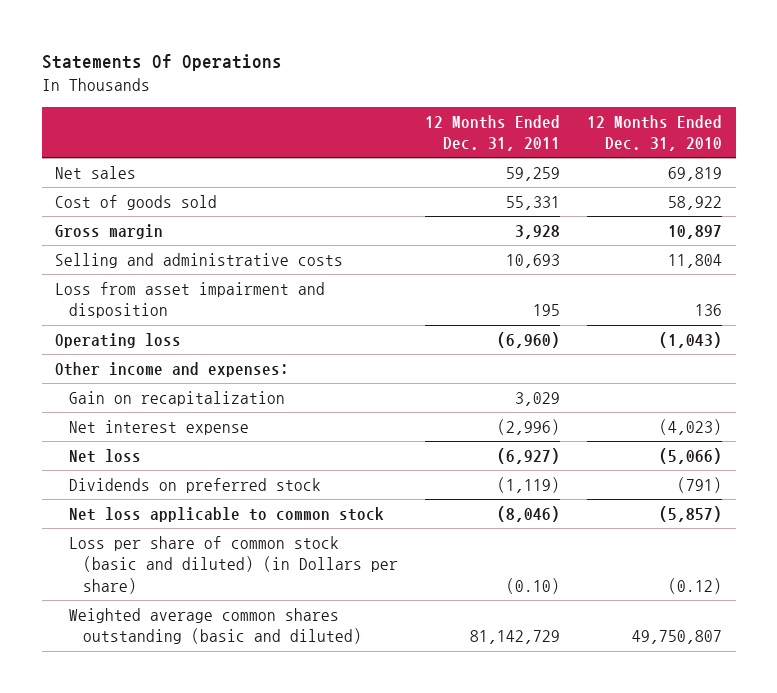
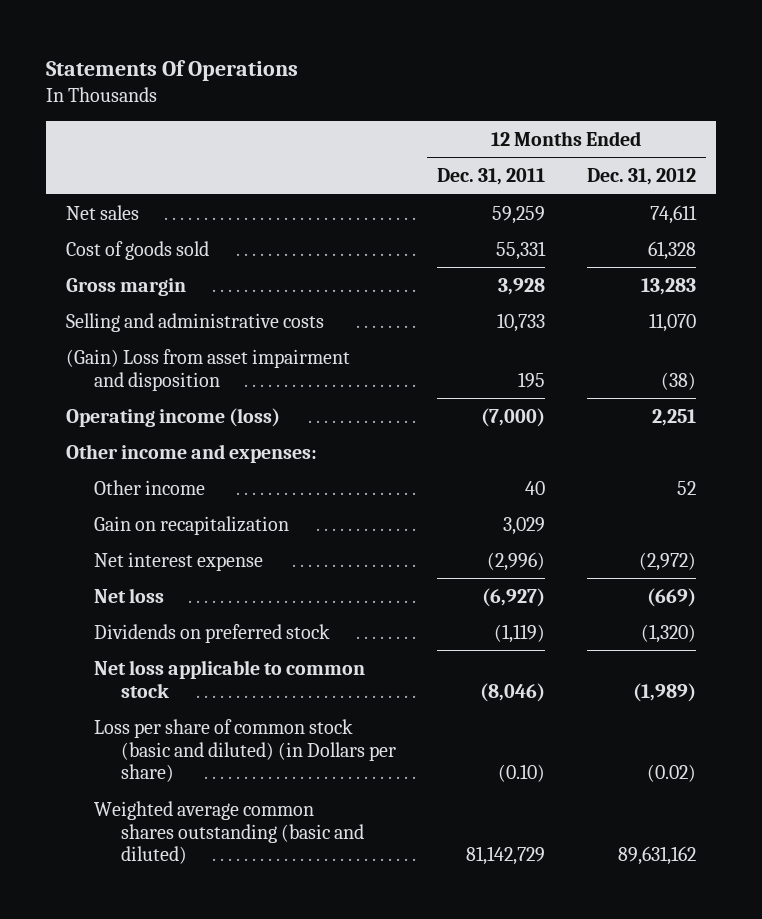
- | 12 Months Ended Dec. 31, 2011 | 12 Months Ended Dec. 31, 2010
+ | 12 Months Ended Dec. 31, 2011 | 12 Months Ended Dec. 31, 2012
- Selling and administrative costs | 10,693 | 11,804
- Loss from asset impairment and disposition | 195 | 136
- Operating loss | (6,960) | (1,043)
+ Selling and administrative costs | 10,733 | 11,070
+ (Gain) Loss from asset impairment and disposition | 195 | (38)
+ Operating income (loss) | (7,000) | 2,251
+ Other income | 40 | 52

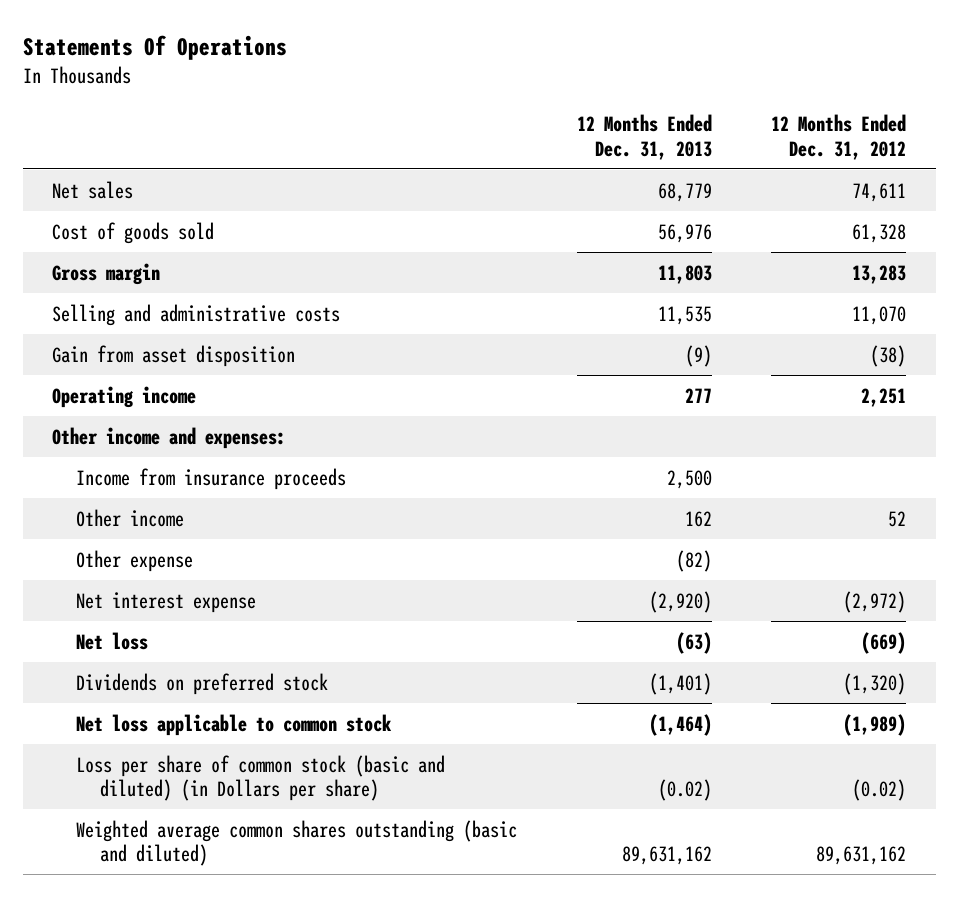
- | 12 Months Ended Dec. 31, 2011 | 12 Months Ended Dec. 31, 2012
+ | 12 Months Ended Dec. 31, 2013 | 12 Months Ended Dec. 31, 2012
- (Gain) Loss from asset impairment and disposition | 195 | (38)
- Operating income (loss) | (7,000) | 2,251
+ Gain from asset disposition | (9) | (38)
+ Operating income | 277 | 2,251
+ Income from insurance proceeds | 2,500 |
- Gain on recapitalization | 3,029 |
+ Other expense | (82) |

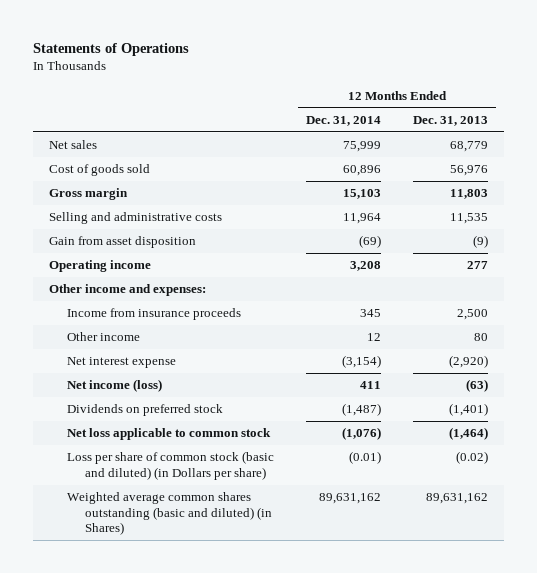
- Statements Of Operations
+ Statements of Operations
- | 12 Months Ended Dec. 31, 2013 | 12 Months Ended Dec. 31, 2012
+ | 12 Months Ended Dec. 31, 2014 | 12 Months Ended Dec. 31, 2013
- Other income | 162 | 52
- Other expense | (82) |
+ Other income | 12 | 80
- Net loss | (63) | (669)
+ Net income (loss) | 411 | (63)
- Weighted average common shares outstanding (basic and diluted) | 89,631,162 | 89,631,162
+ Weighted average common shares outstanding (basic and diluted) (in Shares) | 89,631,162 | 89,631,162

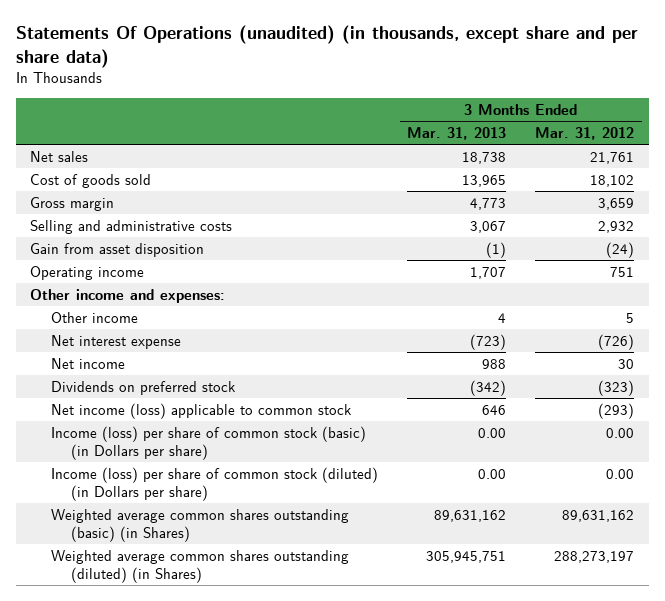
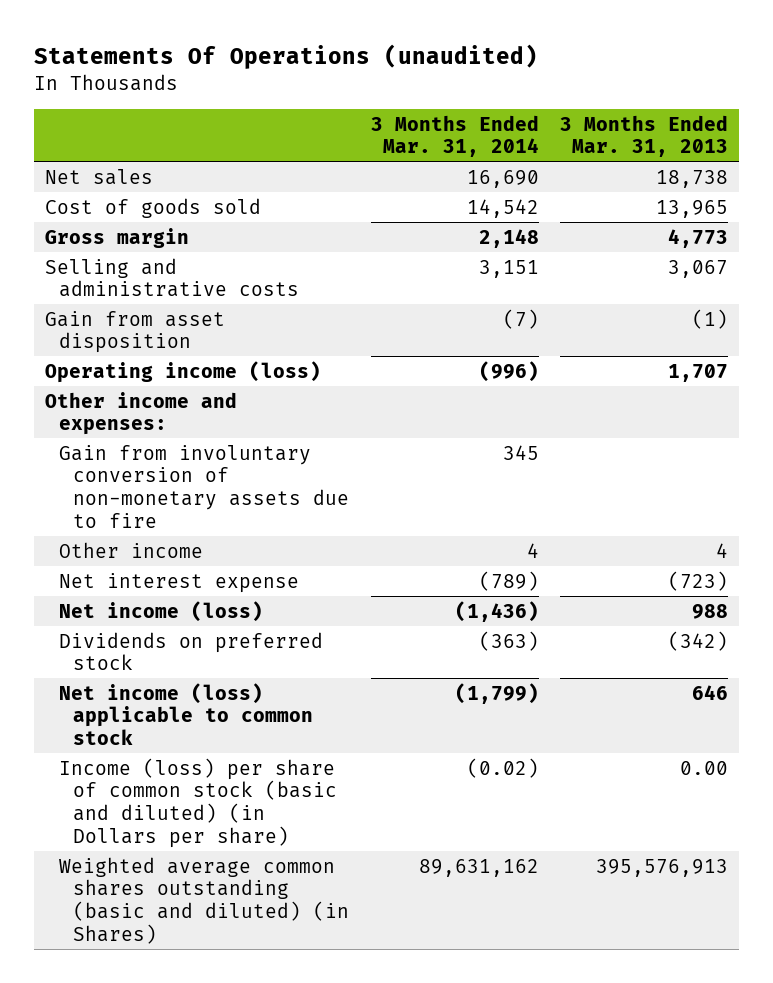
- Statements Of Operations (unaudited) (in thousands, except share and per share data)
+ Statements Of Operations (unaudited)
- | 3 Months Ended Mar. 31, 2013 | 3 Months Ended Mar. 31, 2012
+ | 3 Months Ended Mar. 31, 2014 | 3 Months Ended Mar. 31, 2013
- Operating income | 1,707 | 751
+ Operating income (loss) | (996) | 1,707
+ Gain from involuntary conversion of non-monetary assets due to fire | 345 |
- Net income | 988 | 30
+ Net income (loss) | (1,436) | 988
- Income (loss) per share of common stock (basic) (in Dollars per share) | 0.00 | 0.00
- Income (loss) per share of common stock (diluted) (in Dollars per share) | 0.00 | 0.00
- Weighted average common shares outstanding (basic) (in Shares) | 89,631,162 | 89,631,162
- Weighted average common shares outstanding (diluted) (in Shares) | 305,945,751 | 288,273,197
+ Income (loss) per share of common stock (basic and diluted) (in Dollars per share) | (0.02) | 0.00
+ Weighted average common shares outstanding (basic and diluted) (in Shares) | 89,631,162 | 395,576,913

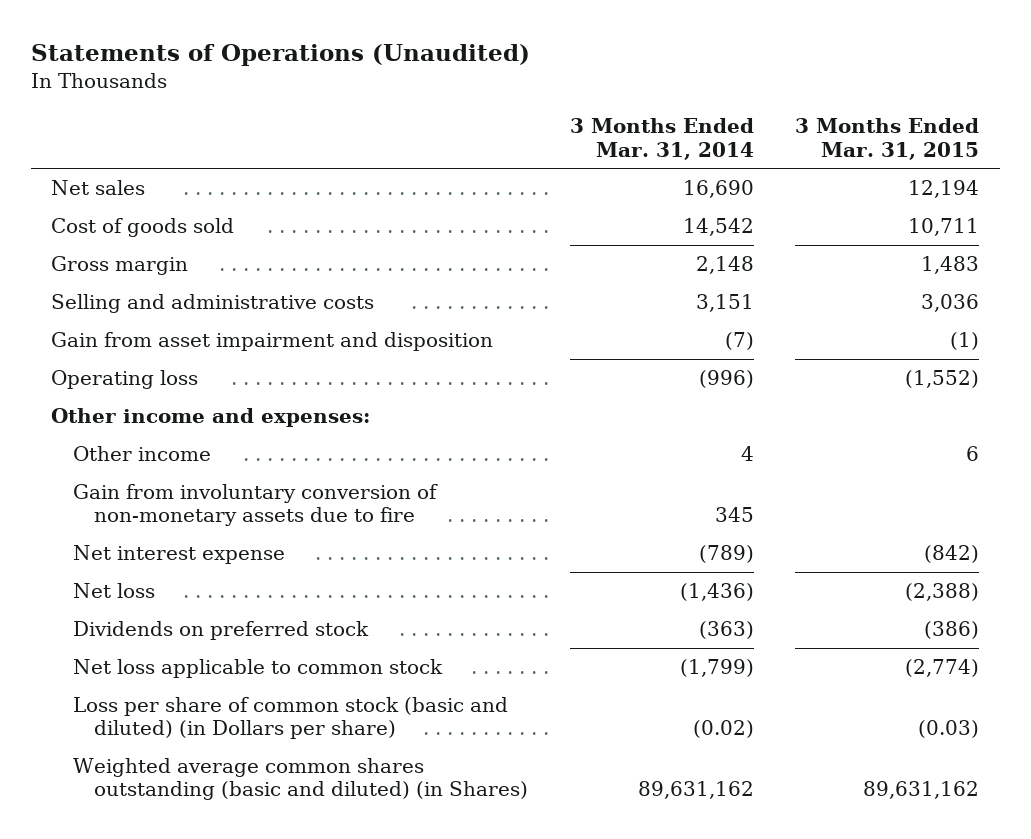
- Statements Of Operations (unaudited)
+ Statements of Operations (Unaudited)
- | 3 Months Ended Mar. 31, 2014 | 3 Months Ended Mar. 31, 2013
+ | 3 Months Ended Mar. 31, 2014 | 3 Months Ended Mar. 31, 2015
- Gain from asset disposition | (7) | (1)
- Operating income (loss) | (996) | 1,707
+ Gain from asset impairment and disposition | (7) | (1)
+ Operating loss | (996) | (1,552)
moved down: Gain from involuntary conversion of non-monetary assets due to fire | 345 |
- Net income (loss) | (1,436) | 988
+ Net loss | (1,436) | (2,388)
- Net income (loss) applicable to common stock | (1,799) | 646
- Income (loss) per share of common stock (basic and diluted) (in Dollars per share) | (0.02) | 0.00
+ Net loss applicable to common stock | (1,799) | (2,774)
+ Loss per share of common stock (basic and diluted) (in Dollars per share) | (0.02) | (0.03)

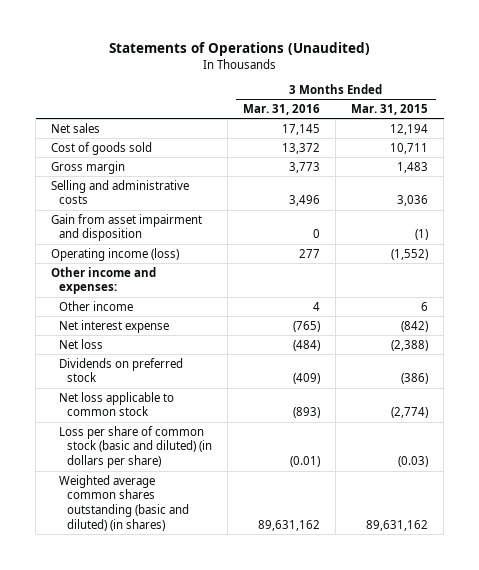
- | 3 Months Ended Mar. 31, 2014 | 3 Months Ended Mar. 31, 2015
+ | 3 Months Ended Mar. 31, 2016 | 3 Months Ended Mar. 31, 2015
- Operating loss | (996) | (1,552)
+ Operating income (loss) | 277 | (1,552)
- Gain from involuntary conversion of non-monetary assets due to fire | 345 |
- Loss per share of common stock (basic and diluted) (in Dollars per share) | (0.02) | (0.03)
- Weighted average common shares outstanding (basic and diluted) (in Shares) | 89,631,162 | 89,631,162
+ Loss per share of common stock (basic and diluted) (in dollars per share) | (0.01) | (0.03)
+ Weighted average common shares outstanding (basic and diluted) (in shares) | 89,631,162 | 89,631,162

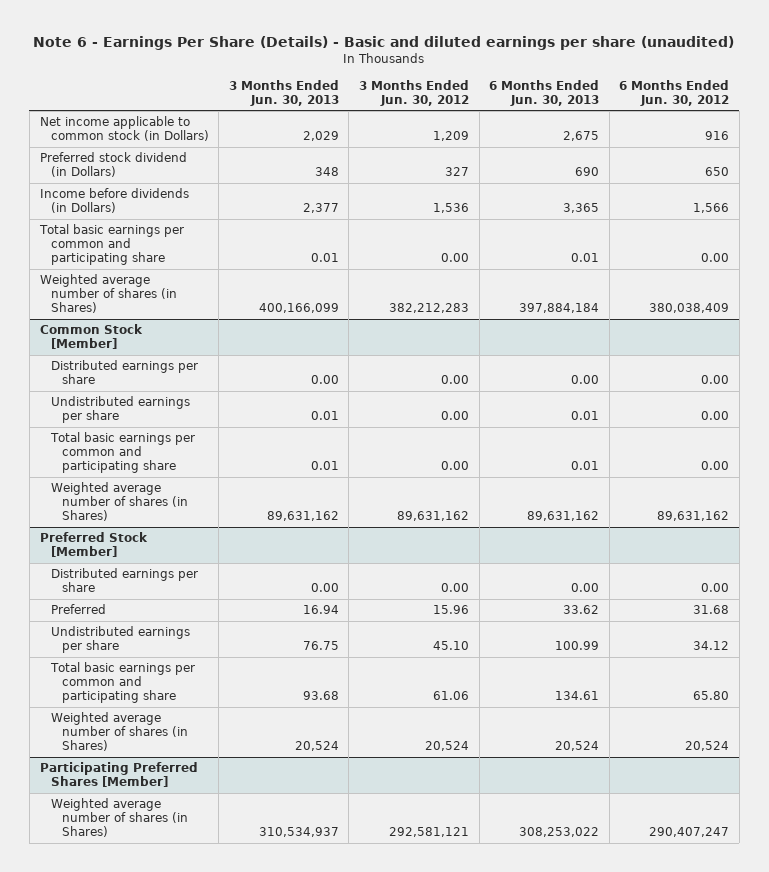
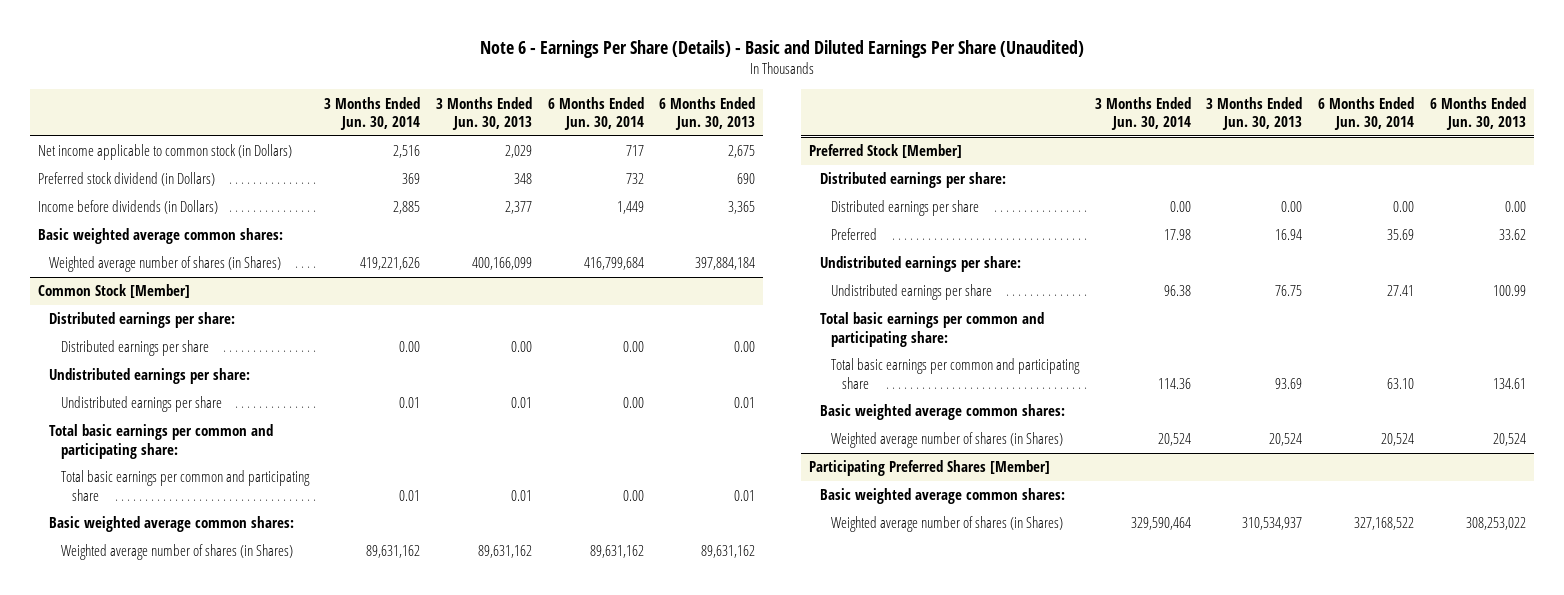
- Note 6 - Earnings Per Share (Details) - Basic and diluted earnings per share (unaudited)
+ Note 6 - Earnings Per Share (Details) - Basic and Diluted Earnings Per Share (Unaudited)
- | 3 Months Ended Jun. 30, 2013 | 3 Months Ended Jun. 30, 2012 | 6 Months Ended Jun. 30, 2013 | 6 Months Ended Jun. 30, 2012
+ | 3 Months Ended Jun. 30, 2014 | 3 Months Ended Jun. 30, 2013 | 6 Months Ended Jun. 30, 2014 | 6 Months Ended Jun. 30, 2013
- Total basic earnings per common and participating share | 0.01 | 0.00 | 0.01 | 0.00
+ Basic weighted average common shares:
@ Common Stock [Member]
+ Distributed earnings per share:
+ Undistributed earnings per share:
+ Total basic earnings per common and participating share:
+ Basic weighted average common shares:
@ Preferred Stock [Member]
+ Distributed earnings per share:
+ Undistributed earnings per share:
- Total basic earnings per common and participating share | 93.68 | 61.06 | 134.61 | 65.80
+ Total basic earnings per common and participating share:
+ Total basic earnings per common and participating share | 114.36 | 93.69 | 63.10 | 134.61
+ Basic weighted average common shares:
@ Participating Preferred Shares [Member]
+ Basic weighted average common shares:

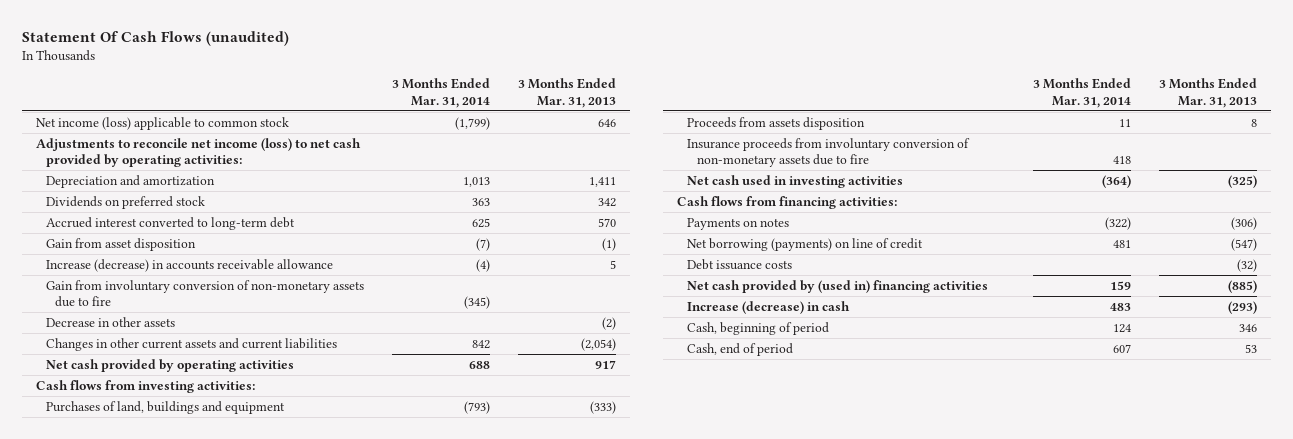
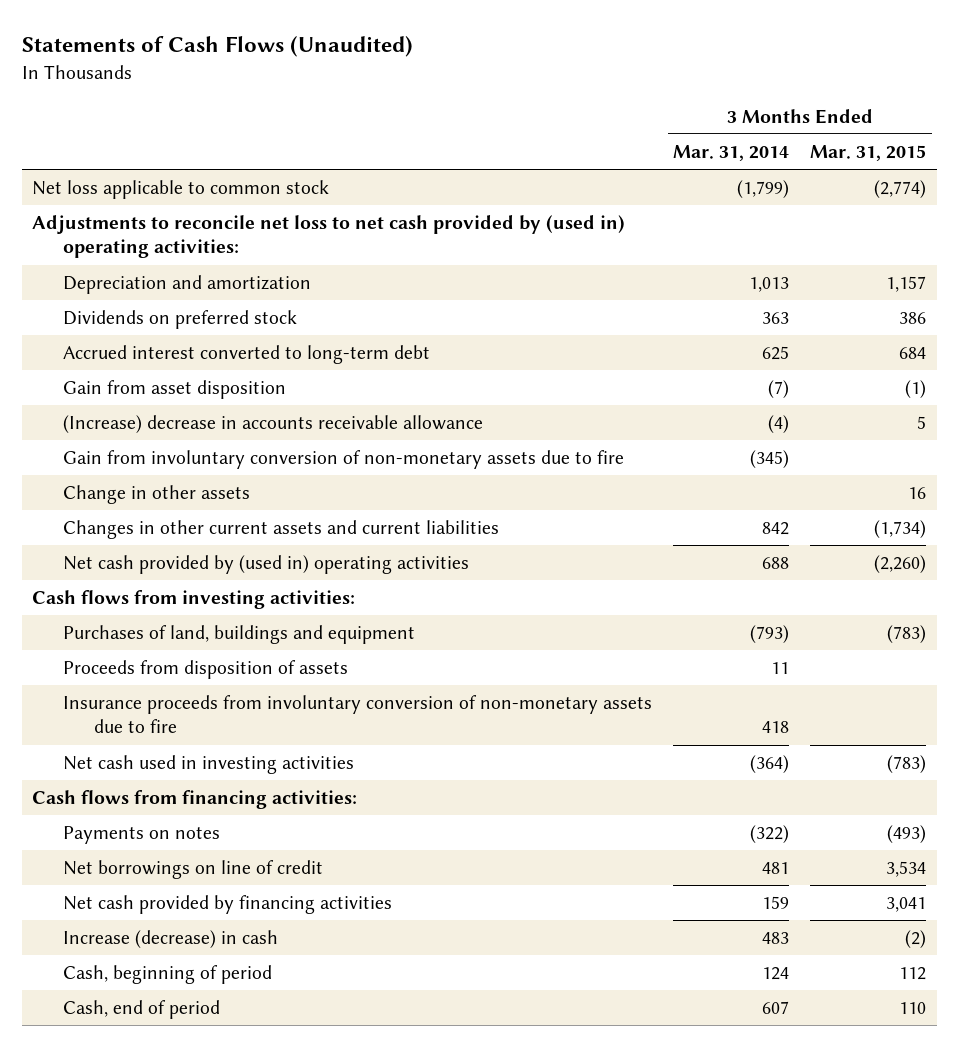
- Statement Of Cash Flows (unaudited)
+ Statements of Cash Flows (Unaudited)
- | 3 Months Ended Mar. 31, 2014 | 3 Months Ended Mar. 31, 2013
+ | 3 Months Ended Mar. 31, 2014 | 3 Months Ended Mar. 31, 2015
- Net income (loss) applicable to common stock | (1,799) | 646
- Adjustments to reconcile net income (loss) to net cash provided by operating activities:
+ Net loss applicable to common stock | (1,799) | (2,774)
+ Adjustments to reconcile net loss to net cash provided by (used in) operating activities:
- Increase (decrease) in accounts receivable allowance | (4) | 5
+ (Increase) decrease in accounts receivable allowance | (4) | 5
- Decrease in other assets | | (2)
+ Change in other assets | | 16
- Net cash provided by operating activities | 688 | 917
+ Net cash provided by (used in) operating activities | 688 | (2,260)
- Proceeds from assets disposition | 11 | 8
+ Proceeds from disposition of assets | 11 |
- Net borrowing (payments) on line of credit | 481 | (547)
- Debt issuance costs | | (32)
- Net cash provided by (used in) financing activities | 159 | (885)
+ Net borrowings on line of credit | 481 | 3,534
+ Net cash provided by financing activities | 159 | 3,041

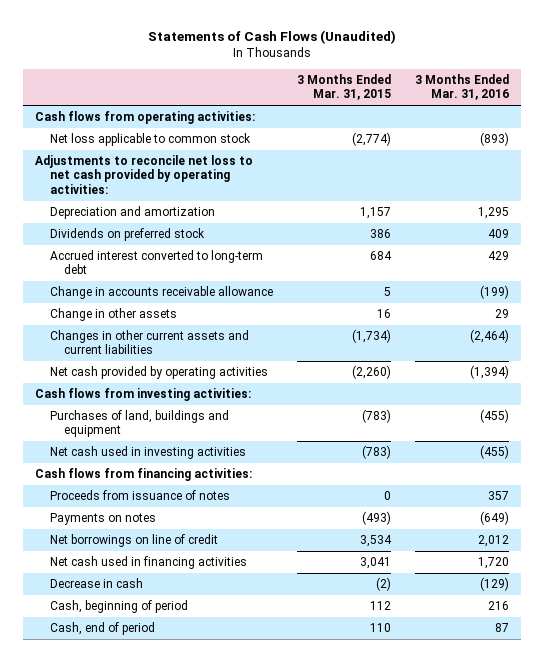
- | 3 Months Ended Mar. 31, 2014 | 3 Months Ended Mar. 31, 2015
+ | 3 Months Ended Mar. 31, 2015 | 3 Months Ended Mar. 31, 2016
+ Cash flows from operating activities:
- Adjustments to reconcile net loss to net cash provided by (used in) operating activities:
+ Adjustments to reconcile net loss to net cash provided by operating activities:
- Gain from asset disposition | (7) | (1)
- (Increase) decrease in accounts receivable allowance | (4) | 5
- Gain from involuntary conversion of non-monetary assets due to fire | (345) |
+ Change in accounts receivable allowance | 5 | (199)
- Net cash provided by (used in) operating activities | 688 | (2,260)
+ Net cash provided by operating activities | (2,260) | (1,394)
- Proceeds from disposition of assets | 11 |
- Insurance proceeds from involuntary conversion of non-monetary assets due to fire | 418 |
+ Proceeds from issuance of notes | 0 | 357
- Net cash provided by financing activities | 159 | 3,041
- Increase (decrease) in cash | 483 | (2)
+ Net cash used in financing activities | 3,041 | 1,720
+ Decrease in cash | (2) | (129)

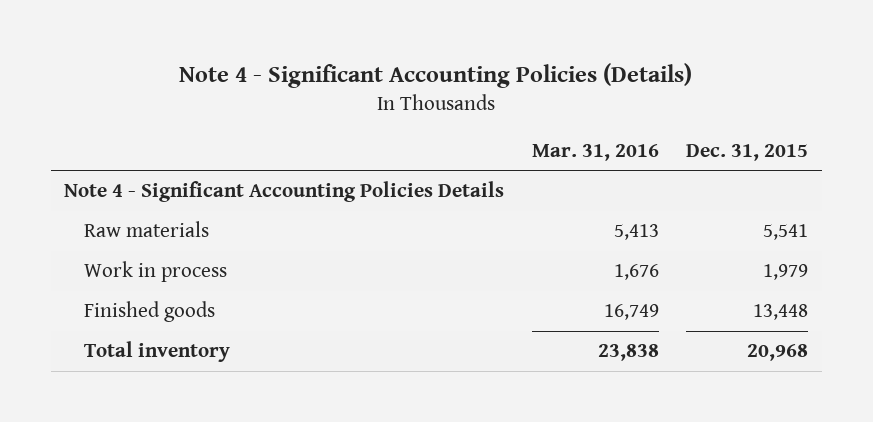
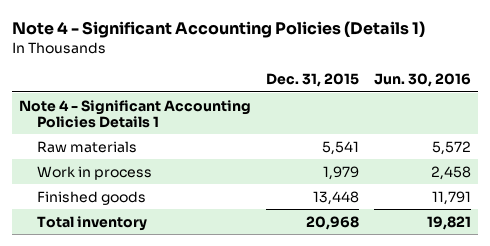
- Note 4 - Significant Accounting Policies (Details)
+ Note 4 - Significant Accounting Policies (Details 1)
- | Mar. 31, 2016 | Dec. 31, 2015
+ | Dec. 31, 2015 | Jun. 30, 2016
- Note 4 - Significant Accounting Policies Details
+ Note 4 - Significant Accounting Policies Details 1

